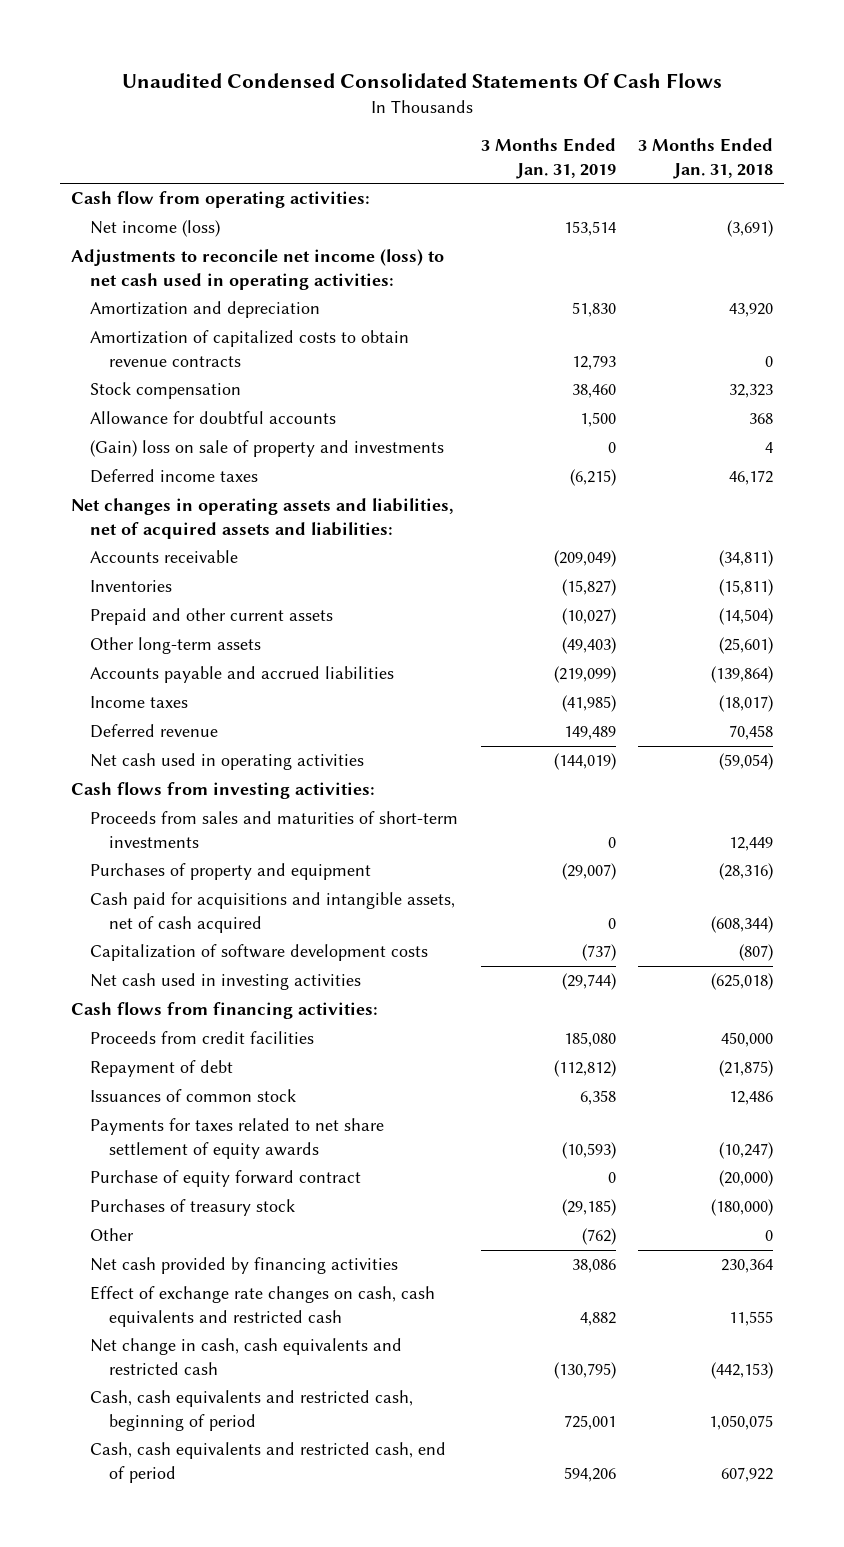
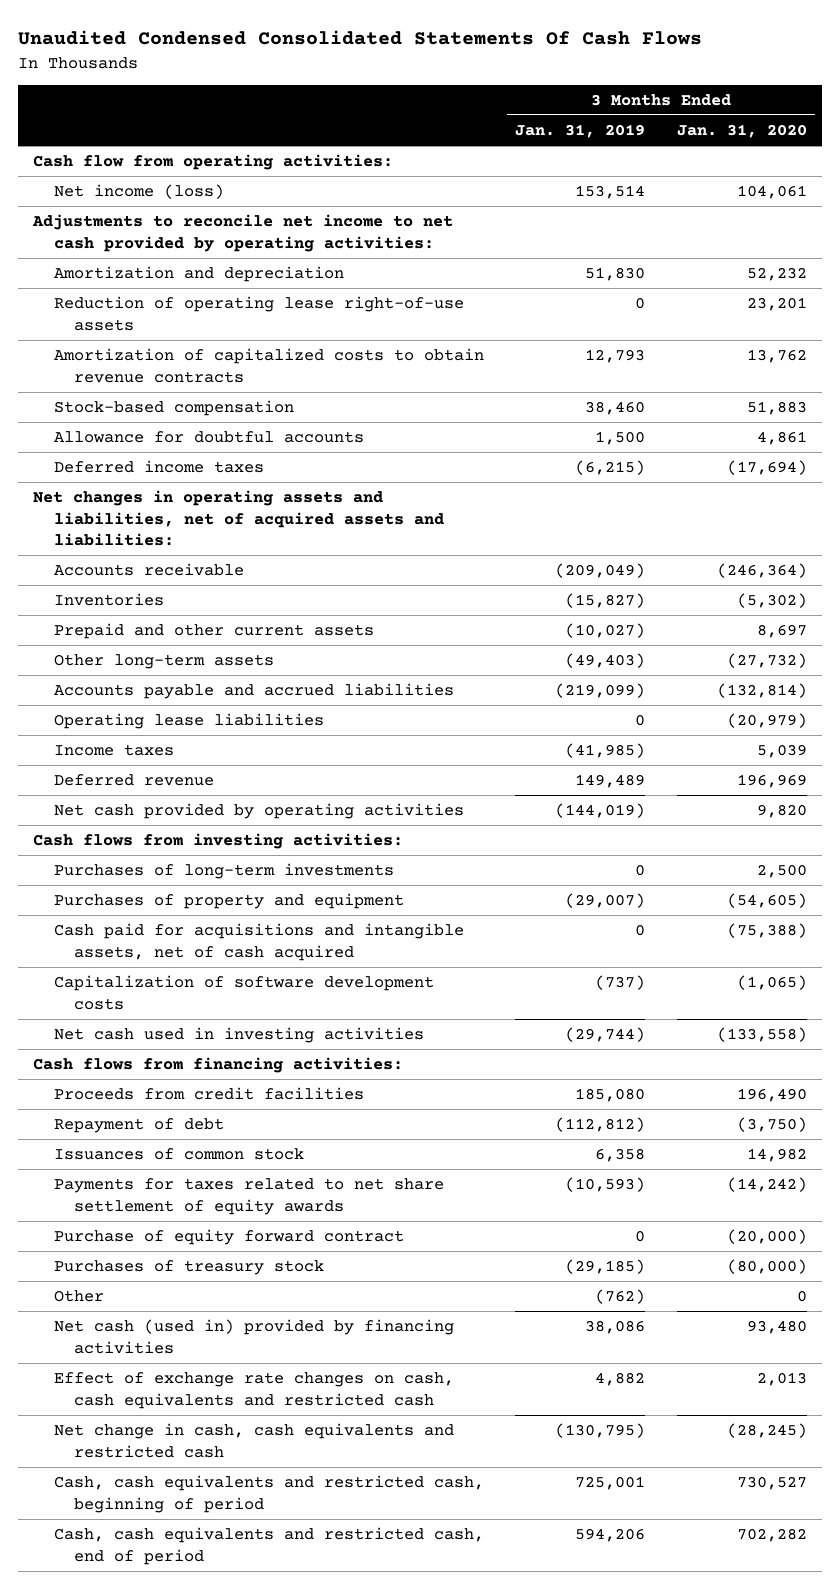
- | 3 Months Ended Jan. 31, 2019 | 3 Months Ended Jan. 31, 2018
+ | 3 Months Ended Jan. 31, 2019 | 3 Months Ended Jan. 31, 2020
- Adjustments to reconcile net income (loss) to net cash used in operating activities:
+ Adjustments to reconcile net income to net cash provided by operating activities:
+ Reduction of operating lease right-of-use assets | 0 | 23,201
- Stock compensation | 38,460 | 32,323
+ Stock-based compensation | 38,460 | 51,883
- (Gain) loss on sale of property and investments | 0 | 4
+ Operating lease liabilities | 0 | (20,979)
- Net cash used in operating activities | (144,019) | (59,054)
+ Net cash provided by operating activities | (144,019) | 9,820
- Proceeds from sales and maturities of short-term investments | 0 | 12,449
+ Purchases of long-term investments | 0 | 2,500
- Net cash provided by financing activities | 38,086 | 230,364
+ Net cash (used in) provided by financing activities | 38,086 | 93,480

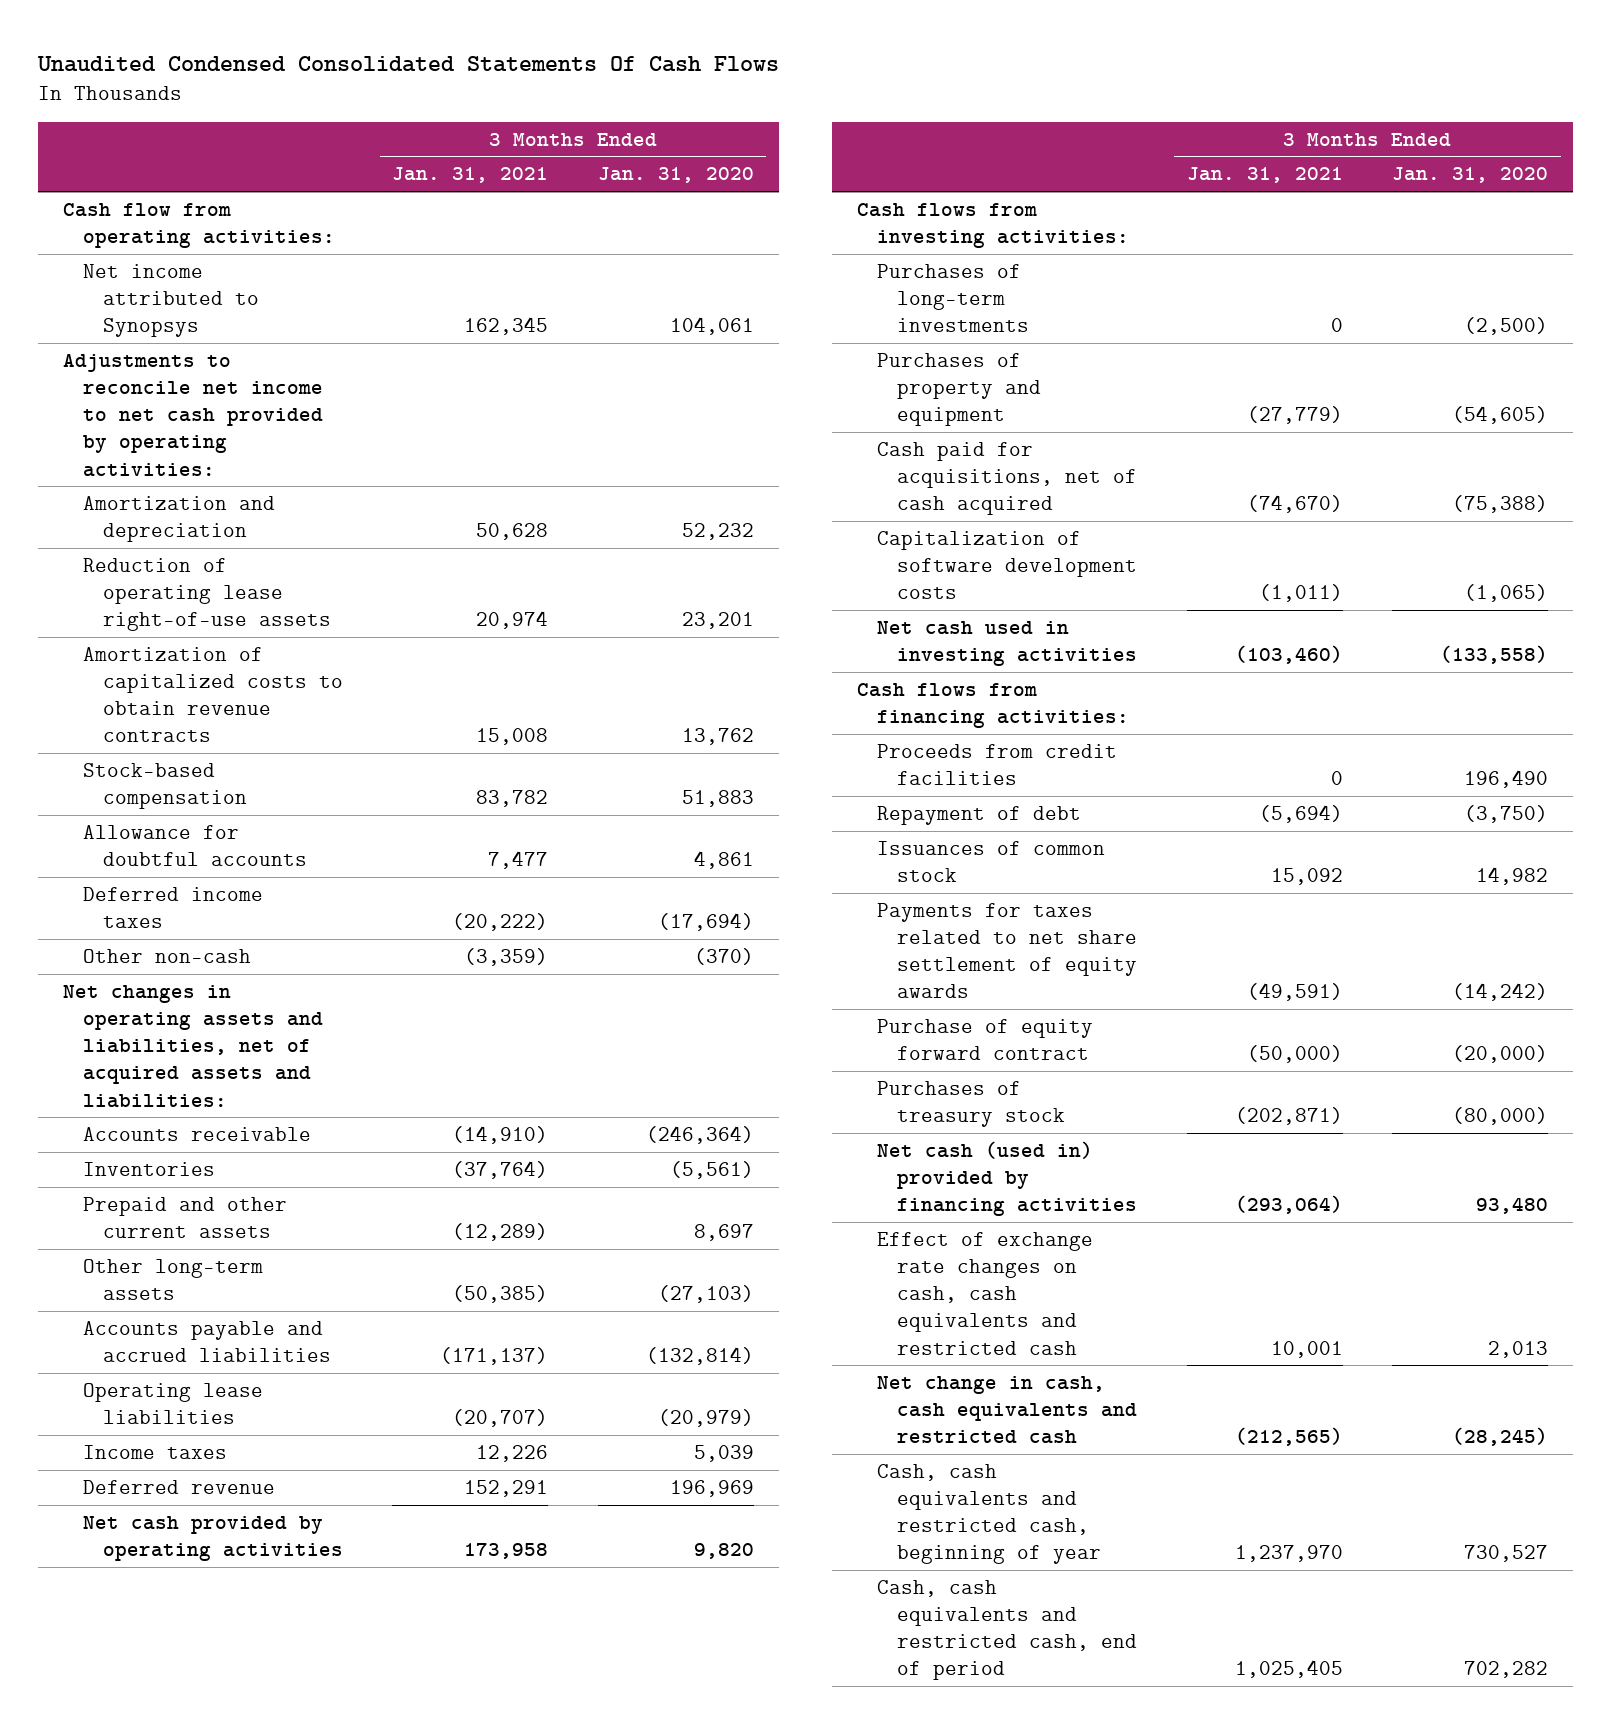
- | 3 Months Ended Jan. 31, 2019 | 3 Months Ended Jan. 31, 2020
+ | 3 Months Ended Jan. 31, 2021 | 3 Months Ended Jan. 31, 2020
- Net income (loss) | 153,514 | 104,061
+ Net income attributed to Synopsys | 162,345 | 104,061
+ Other non-cash | (3,359) | (370)
- Inventories | (15,827) | (5,302)
+ Inventories | (37,764) | (5,561)
- Other long-term assets | (49,403) | (27,732)
+ Other long-term assets | (50,385) | (27,103)
- Purchases of long-term investments | 0 | 2,500
+ Purchases of long-term investments | 0 | (2,500)
- Cash paid for acquisitions and intangible assets, net of cash acquired | 0 | (75,388)
+ Cash paid for acquisitions, net of cash acquired | (74,670) | (75,388)
- Other | (762) | 0
- Cash, cash equivalents and restricted cash, beginning of period | 725,001 | 730,527
+ Cash, cash equivalents and restricted cash, beginning of year | 1,237,970 | 730,527

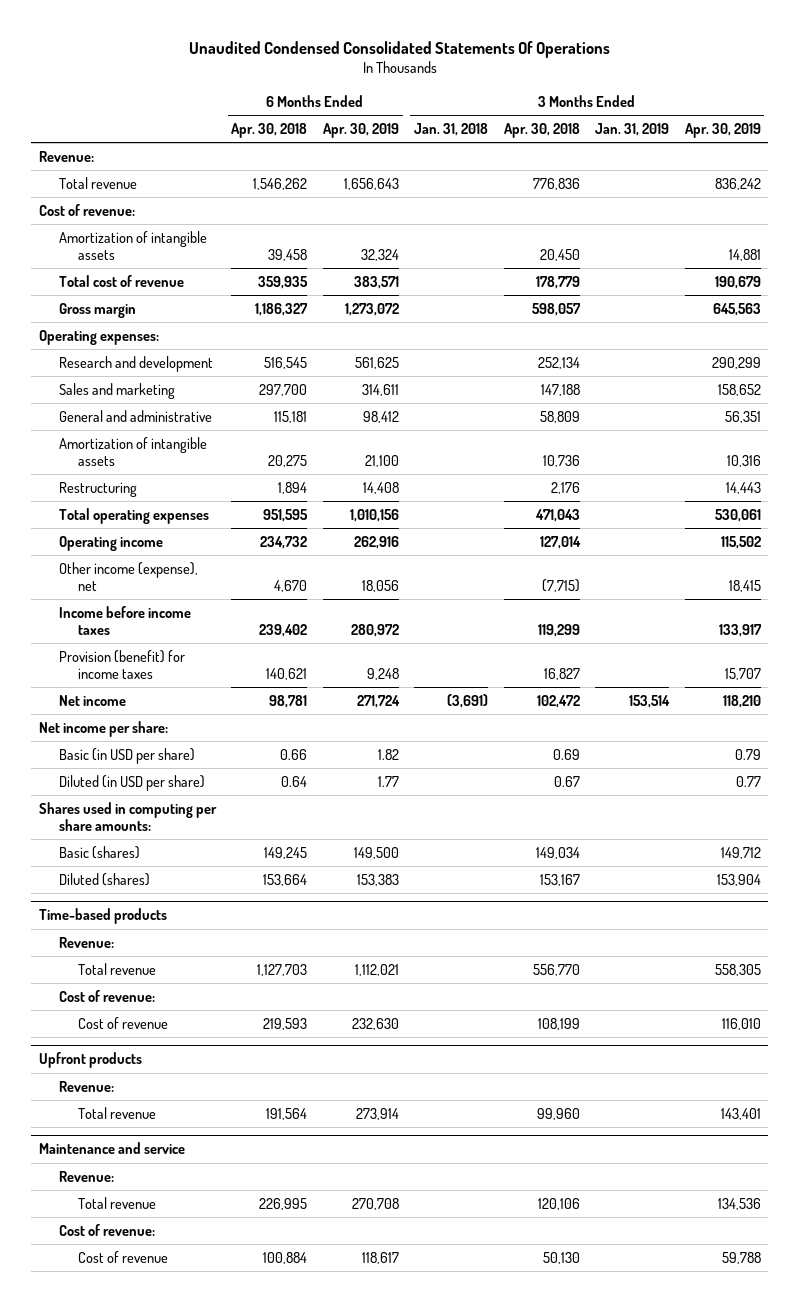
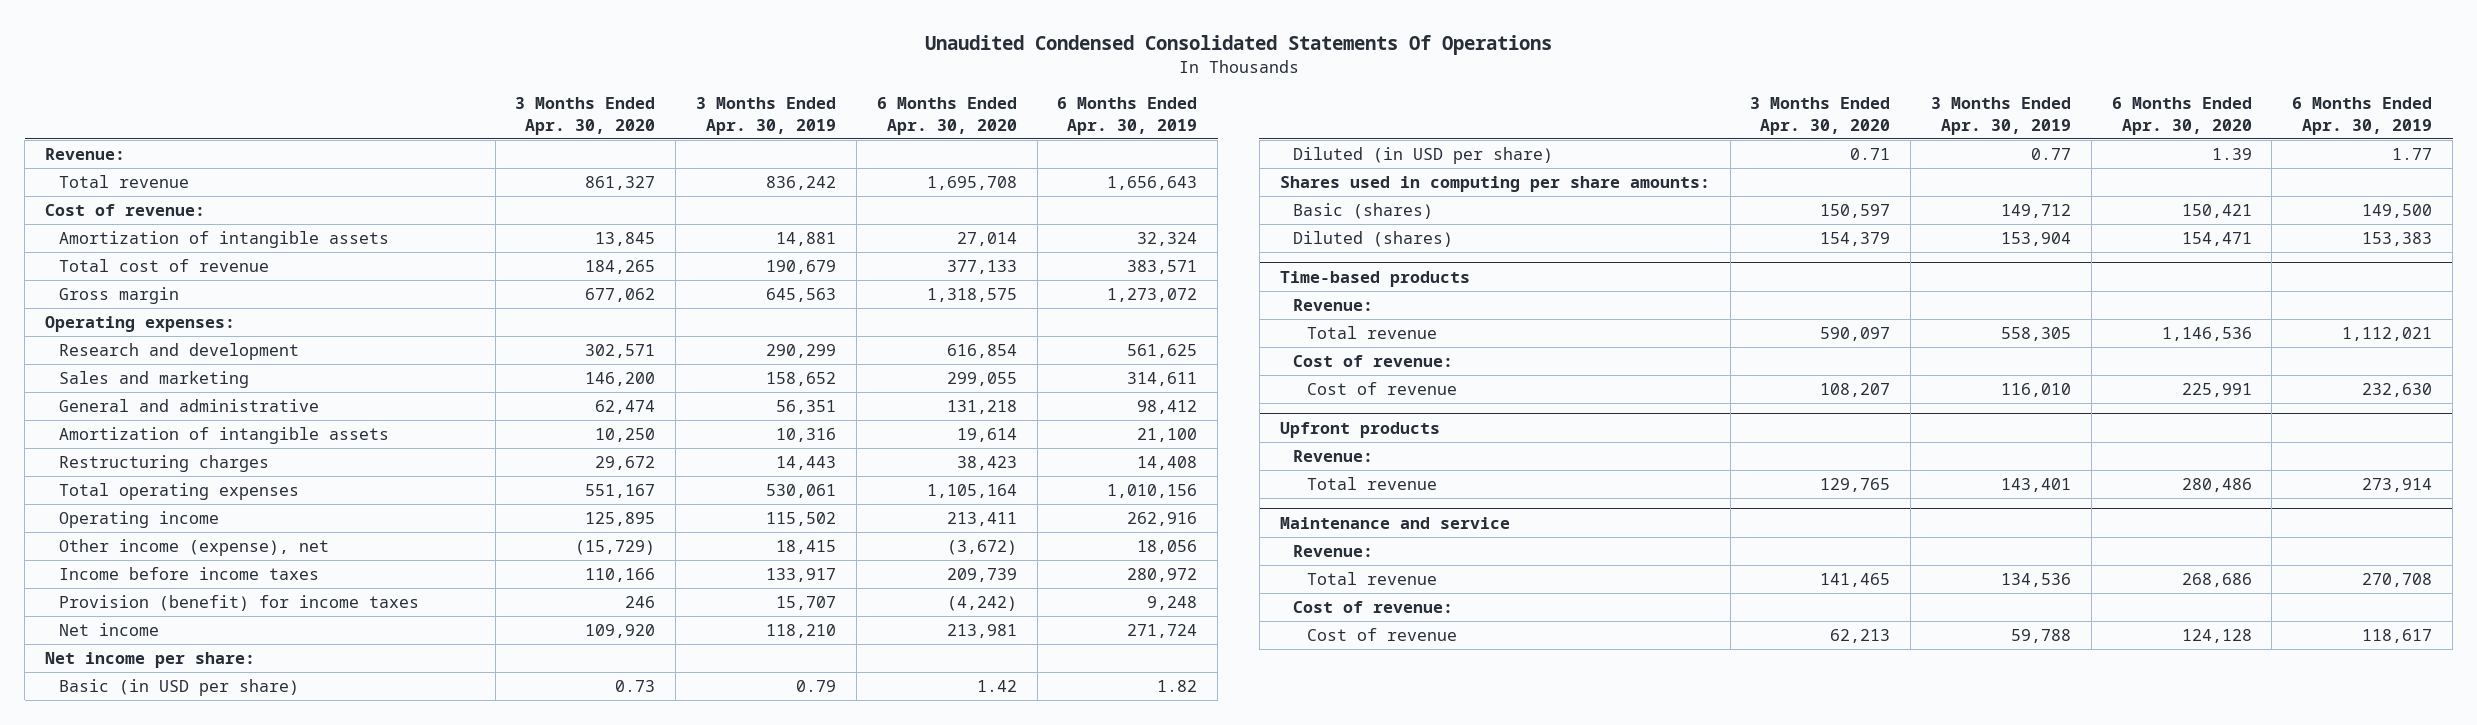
- | 6 Months Ended Apr. 30, 2018 | 6 Months Ended Apr. 30, 2019 | 3 Months Ended Jan. 31, 2018 | 3 Months Ended Apr. 30, 2018 | 3 Months Ended Jan. 31, 2019 | 3 Months Ended Apr. 30, 2019
+ | 3 Months Ended Apr. 30, 2020 | 3 Months Ended Apr. 30, 2019 | 6 Months Ended Apr. 30, 2020 | 6 Months Ended Apr. 30, 2019
- Restructuring | 1,894 | 14,408 | | 2,176 | | 14,443
+ Restructuring charges | 29,672 | 14,443 | 38,423 | 14,408

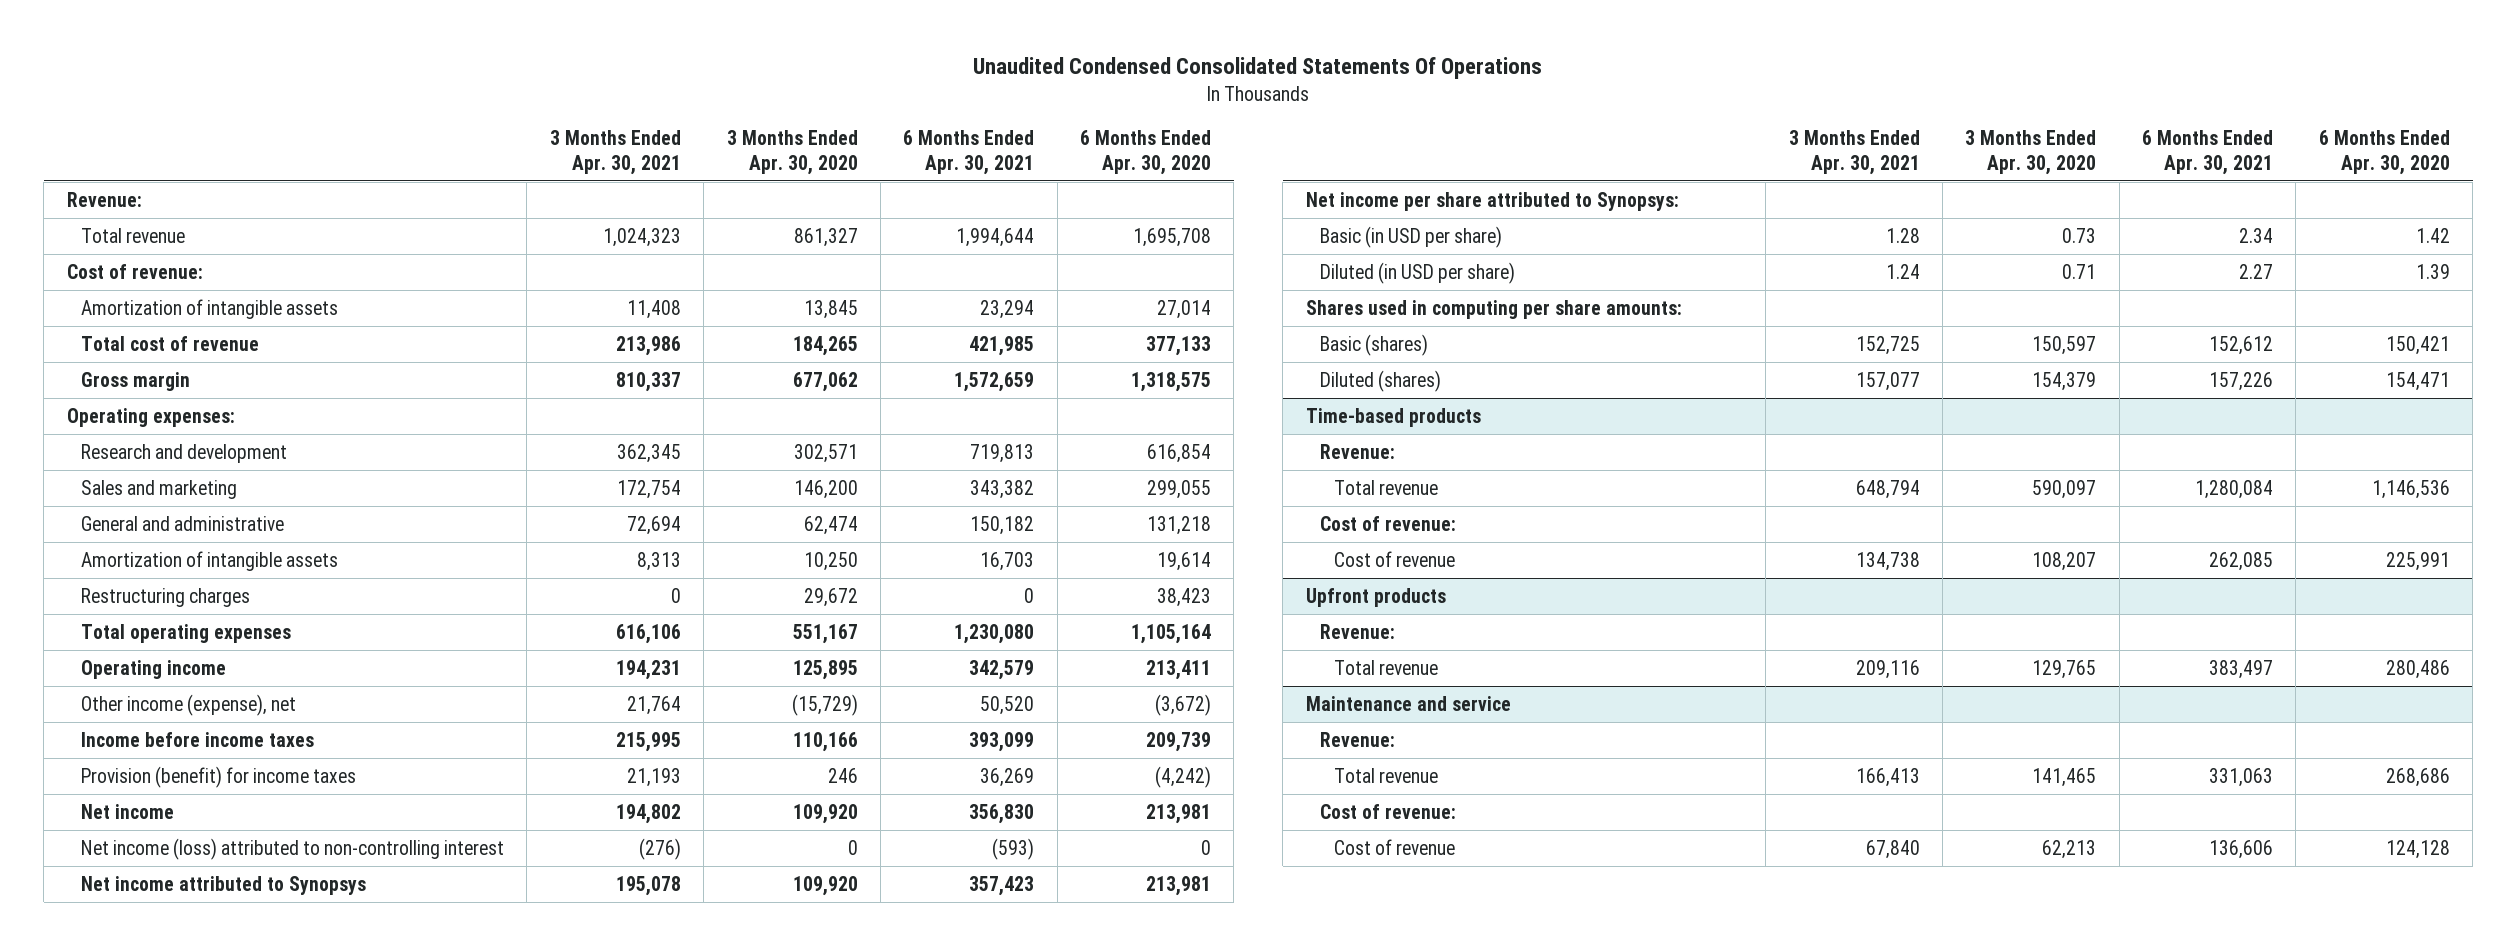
- | 3 Months Ended Apr. 30, 2020 | 3 Months Ended Apr. 30, 2019 | 6 Months Ended Apr. 30, 2020 | 6 Months Ended Apr. 30, 2019
+ | 3 Months Ended Apr. 30, 2021 | 3 Months Ended Apr. 30, 2020 | 6 Months Ended Apr. 30, 2021 | 6 Months Ended Apr. 30, 2020
- Net income per share:
+ Net income (loss) attributed to non-controlling interest | (276) | 0 | (593) | 0
+ Net income attributed to Synopsys | 195,078 | 109,920 | 357,423 | 213,981
+ Net income per share attributed to Synopsys:

